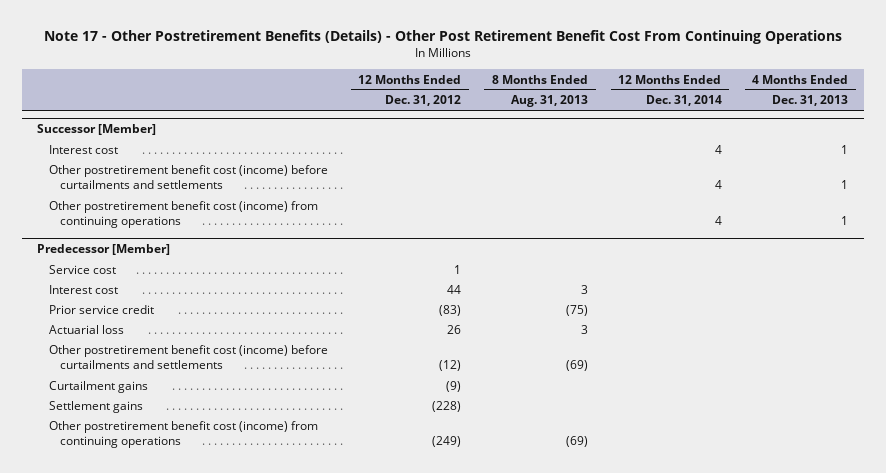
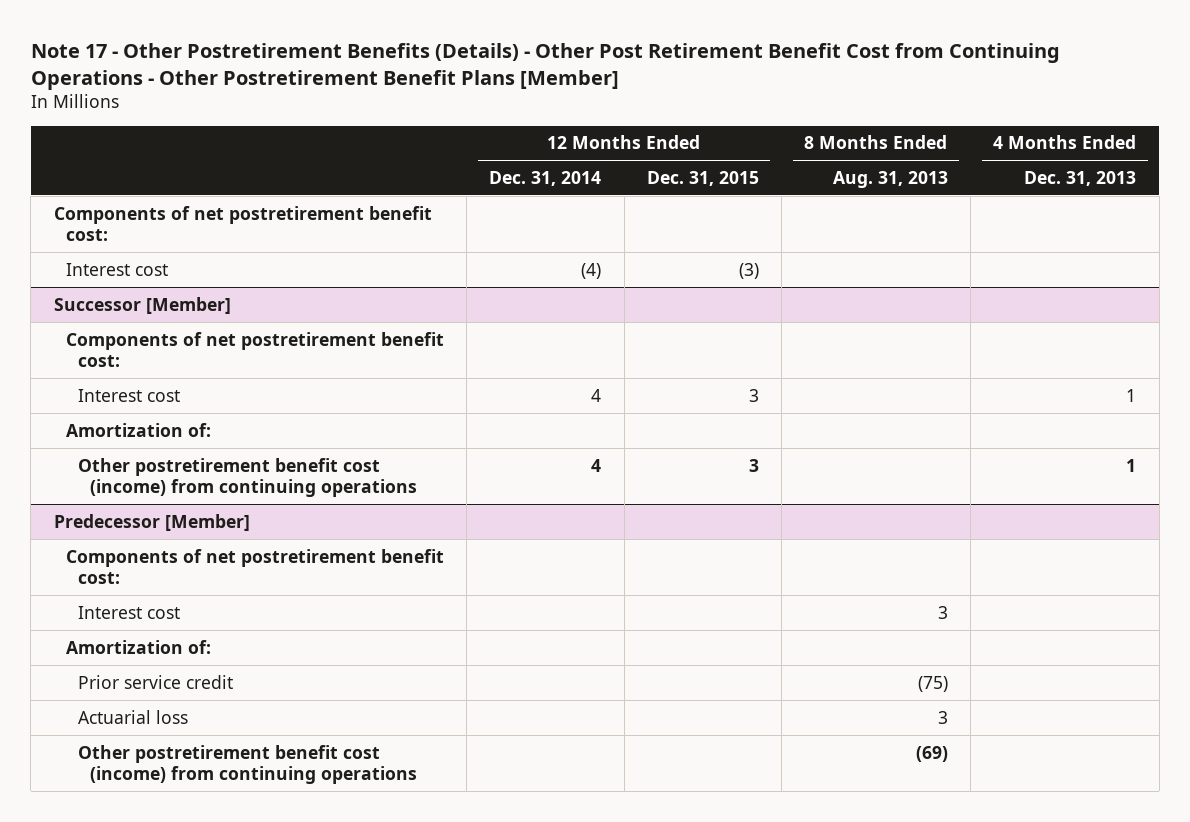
- Note 17 - Other Postretirement Benefits (Details) - Other Post Retirement Benefit Cost From Continuing Operations
+ Note 17 - Other Postretirement Benefits (Details) - Other Post Retirement Benefit Cost from Continuing Operations - Other Postretirement Benefit Plans [Member]
- | 12 Months Ended Dec. 31, 2012 | 8 Months Ended Aug. 31, 2013 | 12 Months Ended Dec. 31, 2014 | 4 Months Ended Dec. 31, 2013
+ | 12 Months Ended Dec. 31, 2014 | 12 Months Ended Dec. 31, 2015 | 8 Months Ended Aug. 31, 2013 | 4 Months Ended Dec. 31, 2013
+ Components of net postretirement benefit cost:
+ Interest cost | (4) | (3) | |
@ Successor [Member]
+ Components of net postretirement benefit cost:
- Other postretirement benefit cost (income) before curtailments and settlements | | | 4 | 1
+ Amortization of:
@ Predecessor [Member]
- Service cost | 1 | | |
+ Components of net postretirement benefit cost:
+ Amortization of:
- Other postretirement benefit cost (income) before curtailments and settlements | (12) | (69) | |
- Curtailment gains | (9) | | |
- Settlement gains | (228) | | |

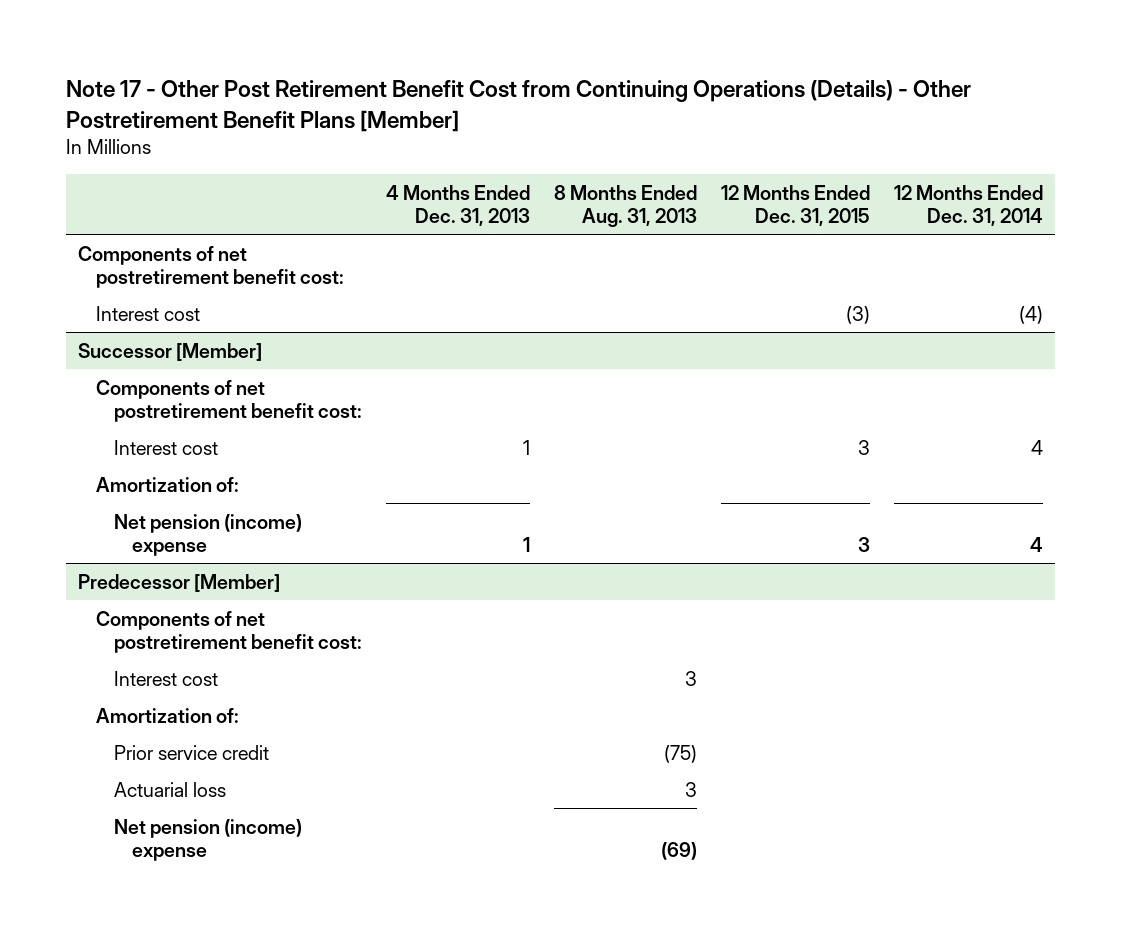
- Note 17 - Other Postretirement Benefits (Details) - Other Post Retirement Benefit Cost from Continuing Operations - Other Postretirement Benefit Plans [Member]
+ Note 17 - Other Post Retirement Benefit Cost from Continuing Operations (Details) - Other Postretirement Benefit Plans [Member]
- | 12 Months Ended Dec. 31, 2014 | 12 Months Ended Dec. 31, 2015 | 8 Months Ended Aug. 31, 2013 | 4 Months Ended Dec. 31, 2013
+ | 4 Months Ended Dec. 31, 2013 | 8 Months Ended Aug. 31, 2013 | 12 Months Ended Dec. 31, 2015 | 12 Months Ended Dec. 31, 2014
@ Successor [Member]
- Other postretirement benefit cost (income) from continuing operations | 4 | 3 | | 1
+ Net pension (income) expense | 1 | | 3 | 4
@ Predecessor [Member]
- Other postretirement benefit cost (income) from continuing operations | | | (69) |
+ Net pension (income) expense | | (69) | |

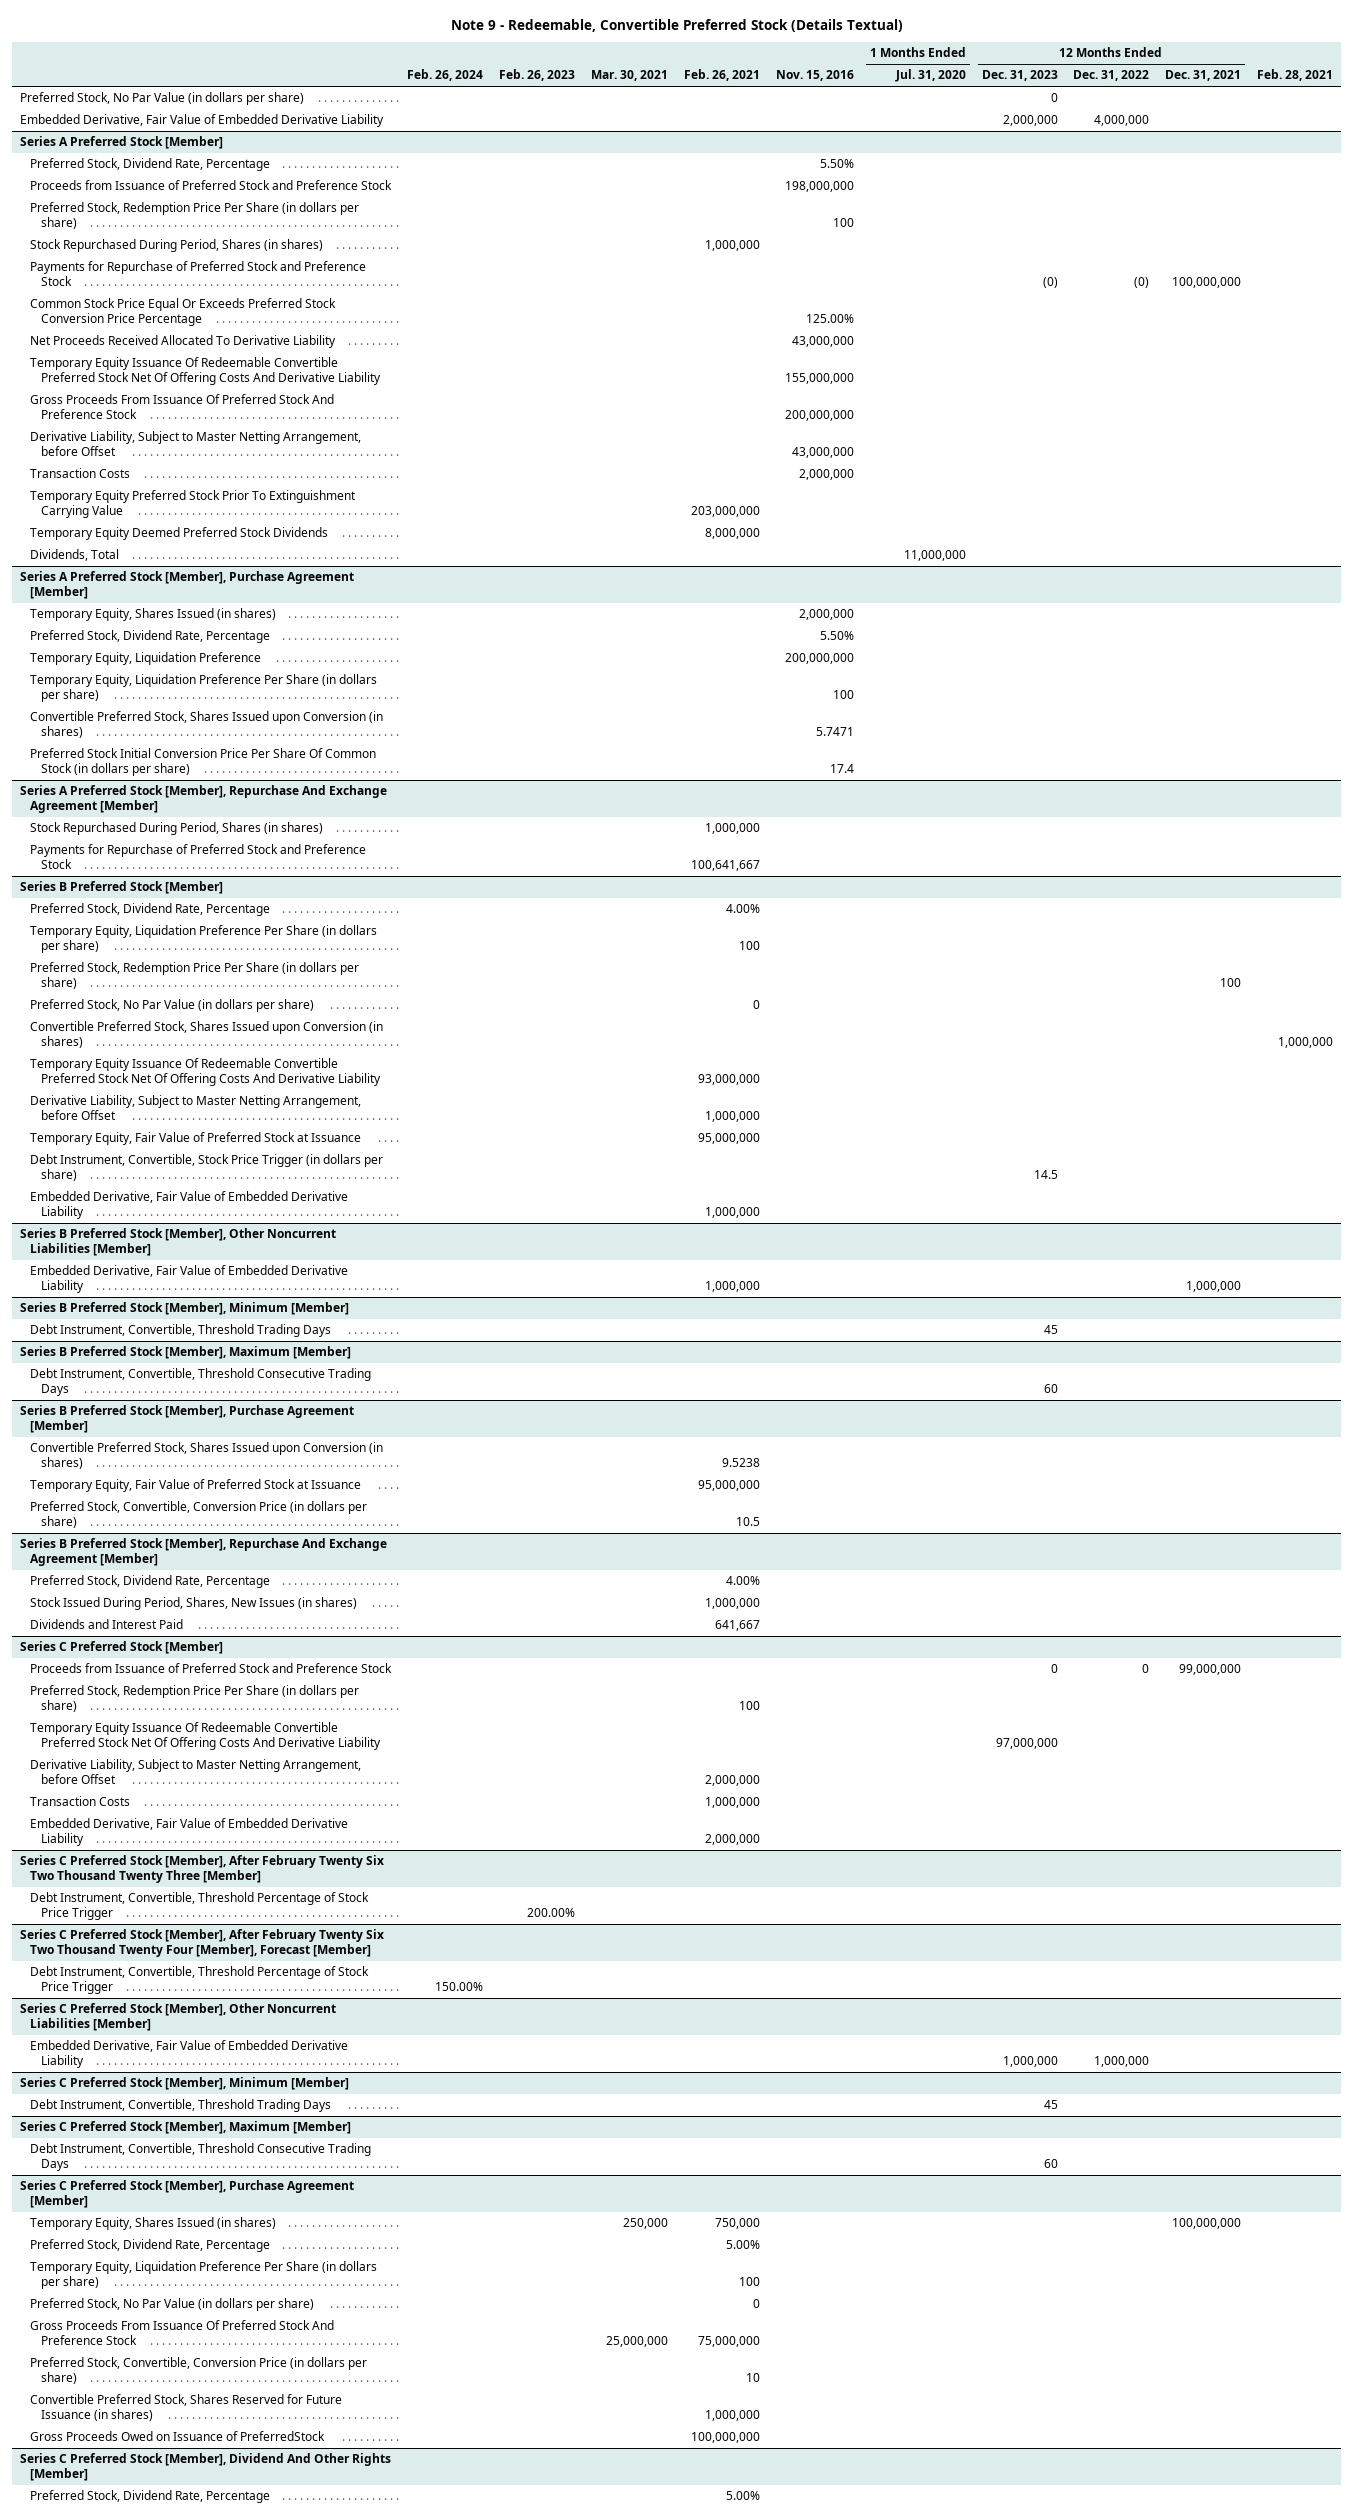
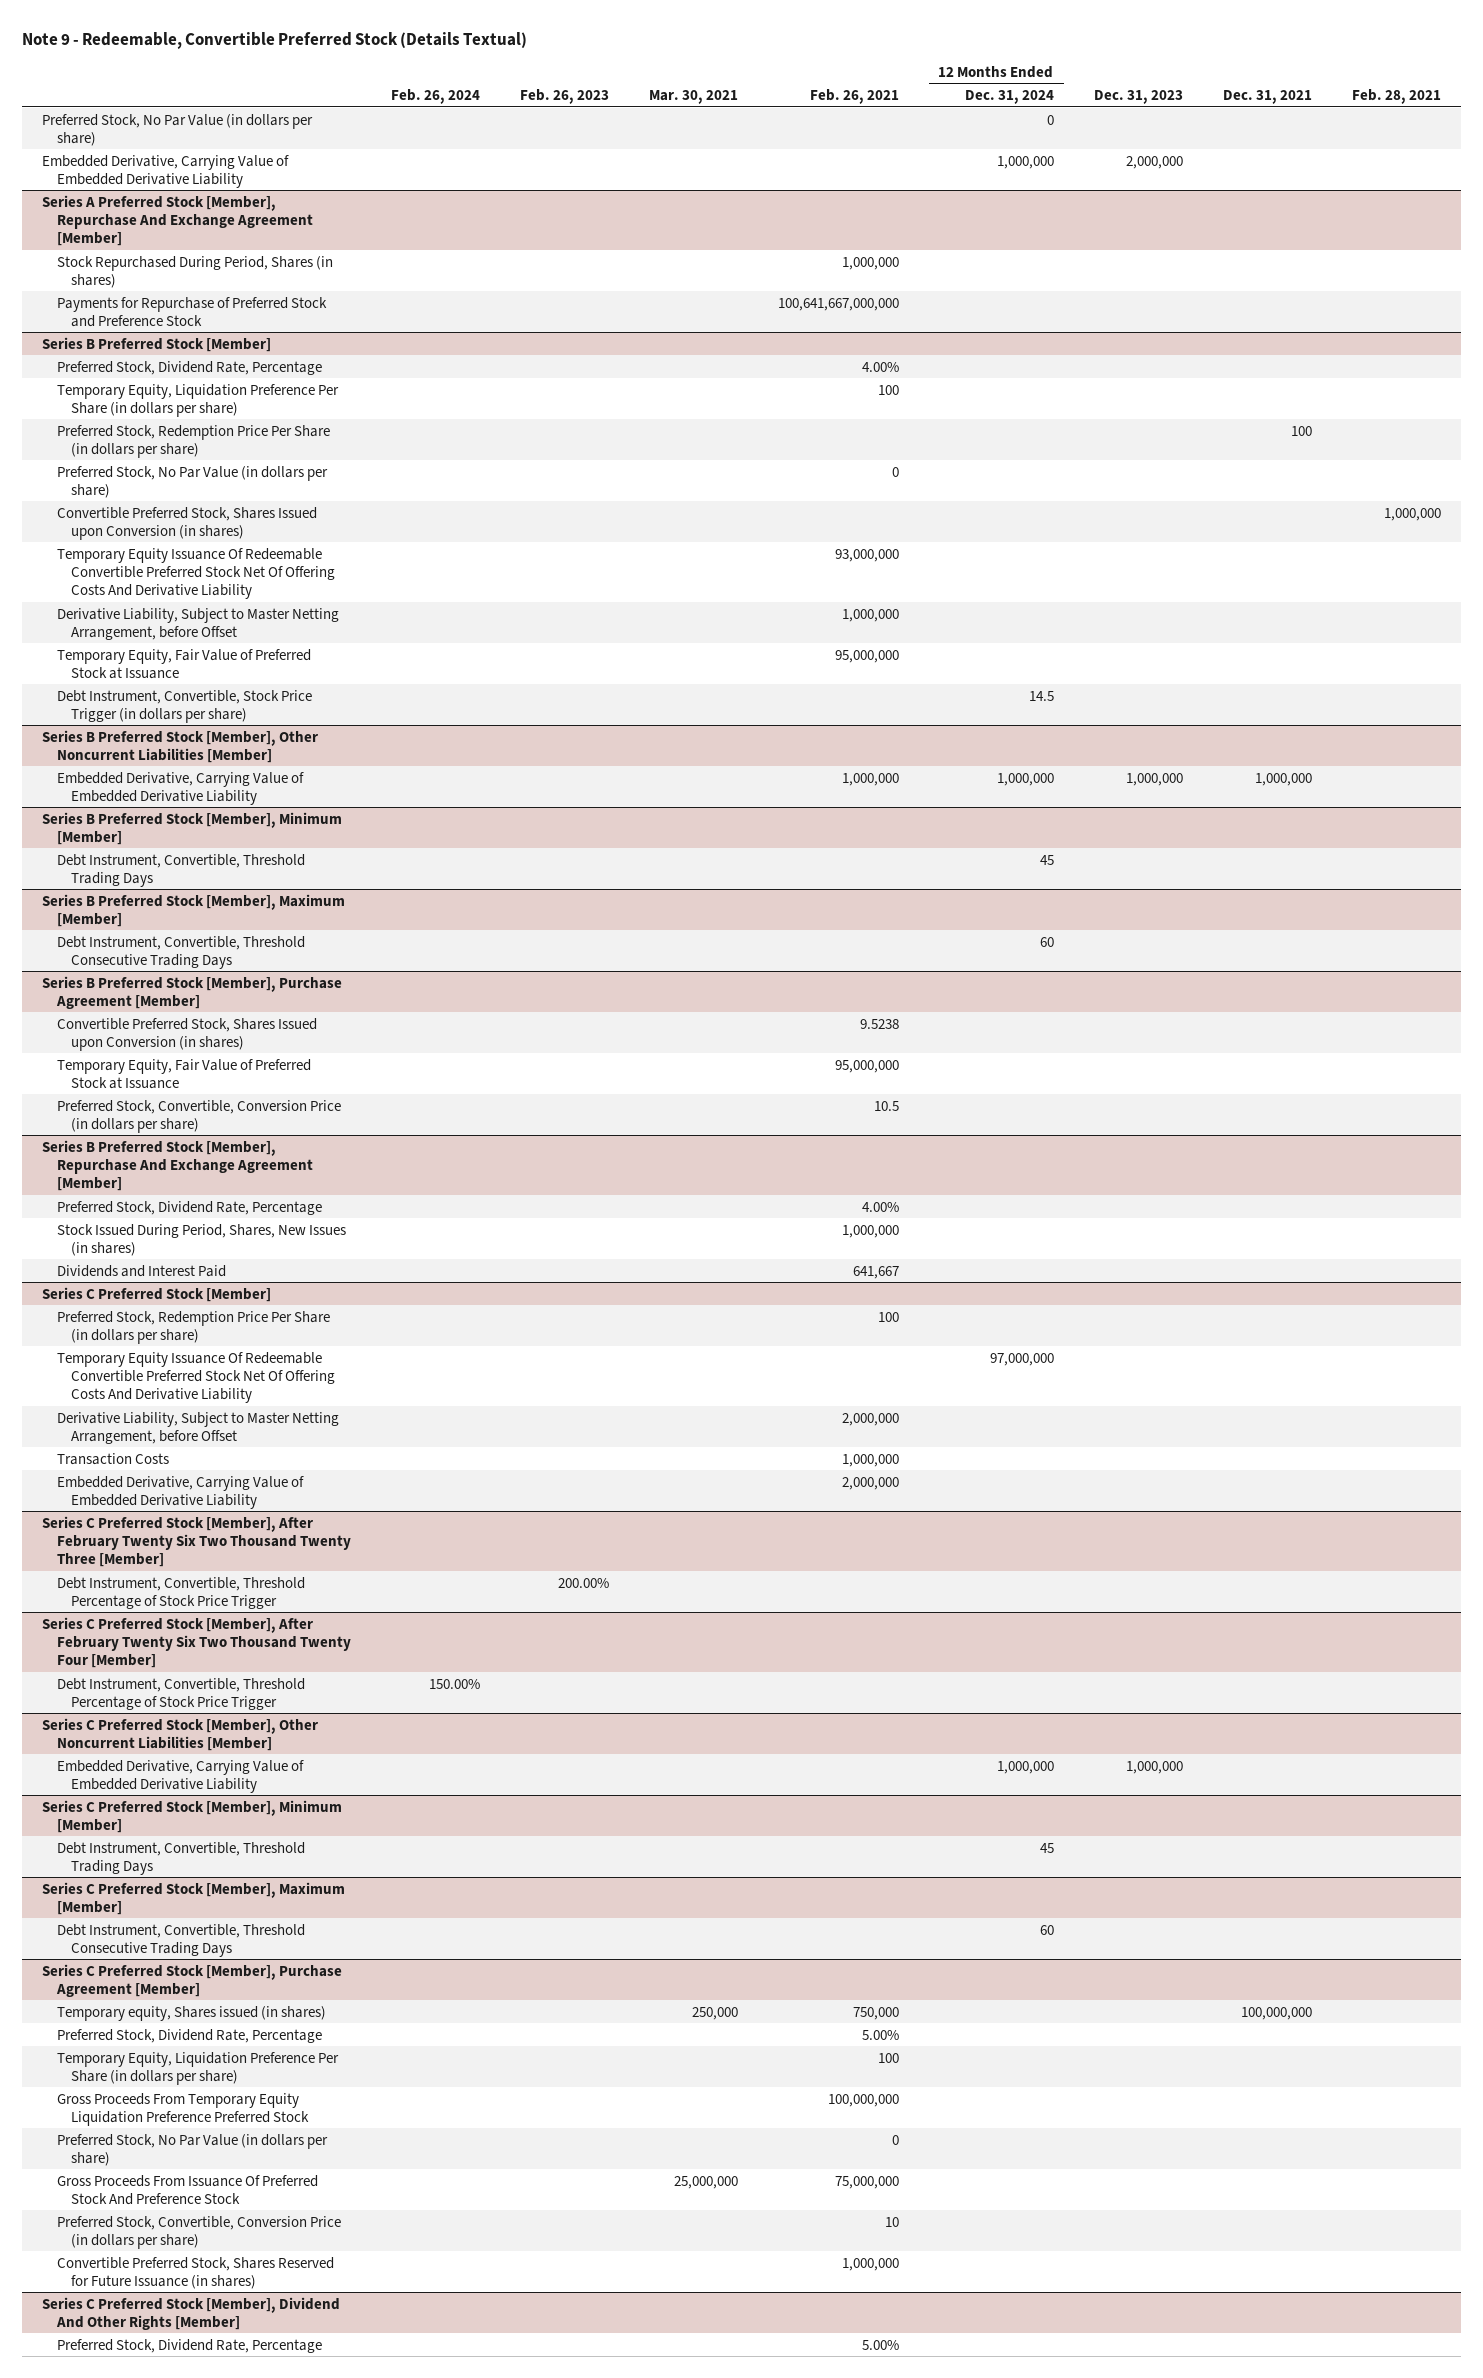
- | Feb. 26, 2024 | Feb. 26, 2023 | Mar. 30, 2021 | Feb. 26, 2021 | Nov. 15, 2016 | 1 Months Ended Jul. 31, 2020 | 12 Months Ended Dec. 31, 2023 | 12 Months Ended Dec. 31, 2022 | 12 Months Ended Dec. 31, 2021 | Feb. 28, 2021
+ | Feb. 26, 2024 | Feb. 26, 2023 | Mar. 30, 2021 | Feb. 26, 2021 | 12 Months Ended Dec. 31, 2024 | Dec. 31, 2023 | Dec. 31, 2021 | Feb. 28, 2021
- Embedded Derivative, Fair Value of Embedded Derivative Liability | | | | | | | 2,000,000 | 4,000,000 | |
- Series A Preferred Stock [Member]
- Preferred Stock, Dividend Rate, Percentage | | | | | 5.50% | | | | |
- Proceeds from Issuance of Preferred Stock and Preference Stock | | | | | 198,000,000 | | | | |
- Preferred Stock, Redemption Price Per Share (in dollars per share) | | | | | 100 | | | | |
- Stock Repurchased During Period, Shares (in shares) | | | | 1,000,000 | | | | | |
- Payments for Repurchase of Preferred Stock and Preference Stock | | | | | | | (0) | (0) | 100,000,000 |
- Common Stock Price Equal Or Exceeds Preferred Stock Conversion Price Percentage | | | | | 125.00% | | | | |
- Net Proceeds Received Allocated To Derivative Liability | | | | | 43,000,000 | | | | |
- Temporary Equity Issuance Of Redeemable Convertible Preferred Stock Net Of Offering Costs And Derivative Liability | | | | | 155,000,000 | | | | |
- Gross Proceeds From Issuance Of Preferred Stock And Preference Stock | | | | | 200,000,000 | | | | |
- Derivative Liability, Subject to Master Netting Arrangement, before Offset | | | | | 43,000,000 | | | | |
- Transaction Costs | | | | | 2,000,000 | | | | |
- Temporary Equity Preferred Stock Prior To Extinguishment Carrying Value | | | | 203,000,000 | | | | | |
- Temporary Equity Deemed Preferred Stock Dividends | | | | 8,000,000 | | | | | |
- Dividends, Total | | | | | | 11,000,000 | | | |
- Series A Preferred Stock [Member], Purchase Agreement [Member]
- Temporary Equity, Shares Issued (in shares) | | | | | 2,000,000 | | | | |
- Preferred Stock, Dividend Rate, Percentage | | | | | 5.50% | | | | |
- Temporary Equity, Liquidation Preference | | | | | 200,000,000 | | | | |
- Temporary Equity, Liquidation Preference Per Share (in dollars per share) | | | | | 100 | | | | |
- Convertible Preferred Stock, Shares Issued upon Conversion (in shares) | | | | | 5.7471 | | | | |
- Preferred Stock Initial Conversion Price Per Share Of Common Stock (in dollars per share) | | | | | 17.4 | | | | |
+ Embedded Derivative, Carrying Value of Embedded Derivative Liability | | | | | 1,000,000 | 2,000,000 | |
@ Series A Preferred Stock [Member], Repurchase And Exchange Agreement [Member]
- Payments for Repurchase of Preferred Stock and Preference Stock | | | | 100,641,667 | | | | | |
+ Payments for Repurchase of Preferred Stock and Preference Stock | | | | 100,641,667,000,000 | | | |
@ Series B Preferred Stock [Member]
- Embedded Derivative, Fair Value of Embedded Derivative Liability | | | | 1,000,000 | | | | | |
@ Series B Preferred Stock [Member], Other Noncurrent Liabilities [Member]
- Embedded Derivative, Fair Value of Embedded Derivative Liability | | | | 1,000,000 | | | | | 1,000,000 |
+ Embedded Derivative, Carrying Value of Embedded Derivative Liability | | | | 1,000,000 | 1,000,000 | 1,000,000 | 1,000,000 |
@ Series C Preferred Stock [Member]
- Proceeds from Issuance of Preferred Stock and Preference Stock | | | | | | | 0 | 0 | 99,000,000 |
- Embedded Derivative, Fair Value of Embedded Derivative Liability | | | | 2,000,000 | | | | | |
+ Embedded Derivative, Carrying Value of Embedded Derivative Liability | | | | 2,000,000 | | | |
- Series C Preferred Stock [Member], After February Twenty Six Two Thousand Twenty Four [Member], Forecast [Member]
+ Series C Preferred Stock [Member], After February Twenty Six Two Thousand Twenty Four [Member]
@ Series C Preferred Stock [Member], Other Noncurrent Liabilities [Member]
- Embedded Derivative, Fair Value of Embedded Derivative Liability | | | | | | | 1,000,000 | 1,000,000 | |
+ Embedded Derivative, Carrying Value of Embedded Derivative Liability | | | | | 1,000,000 | 1,000,000 | |
@ Series C Preferred Stock [Member], Purchase Agreement [Member]
- Temporary Equity, Shares Issued (in shares) | | | 250,000 | 750,000 | | | | | 100,000,000 |
+ Temporary equity, Shares issued (in shares) | | | 250,000 | 750,000 | | | 100,000,000 |
+ Gross Proceeds From Temporary Equity Liquidation Preference Preferred Stock | | | | 100,000,000 | | | |
- Gross Proceeds Owed on Issuance of PreferredStock | | | | 100,000,000 | | | | | |

